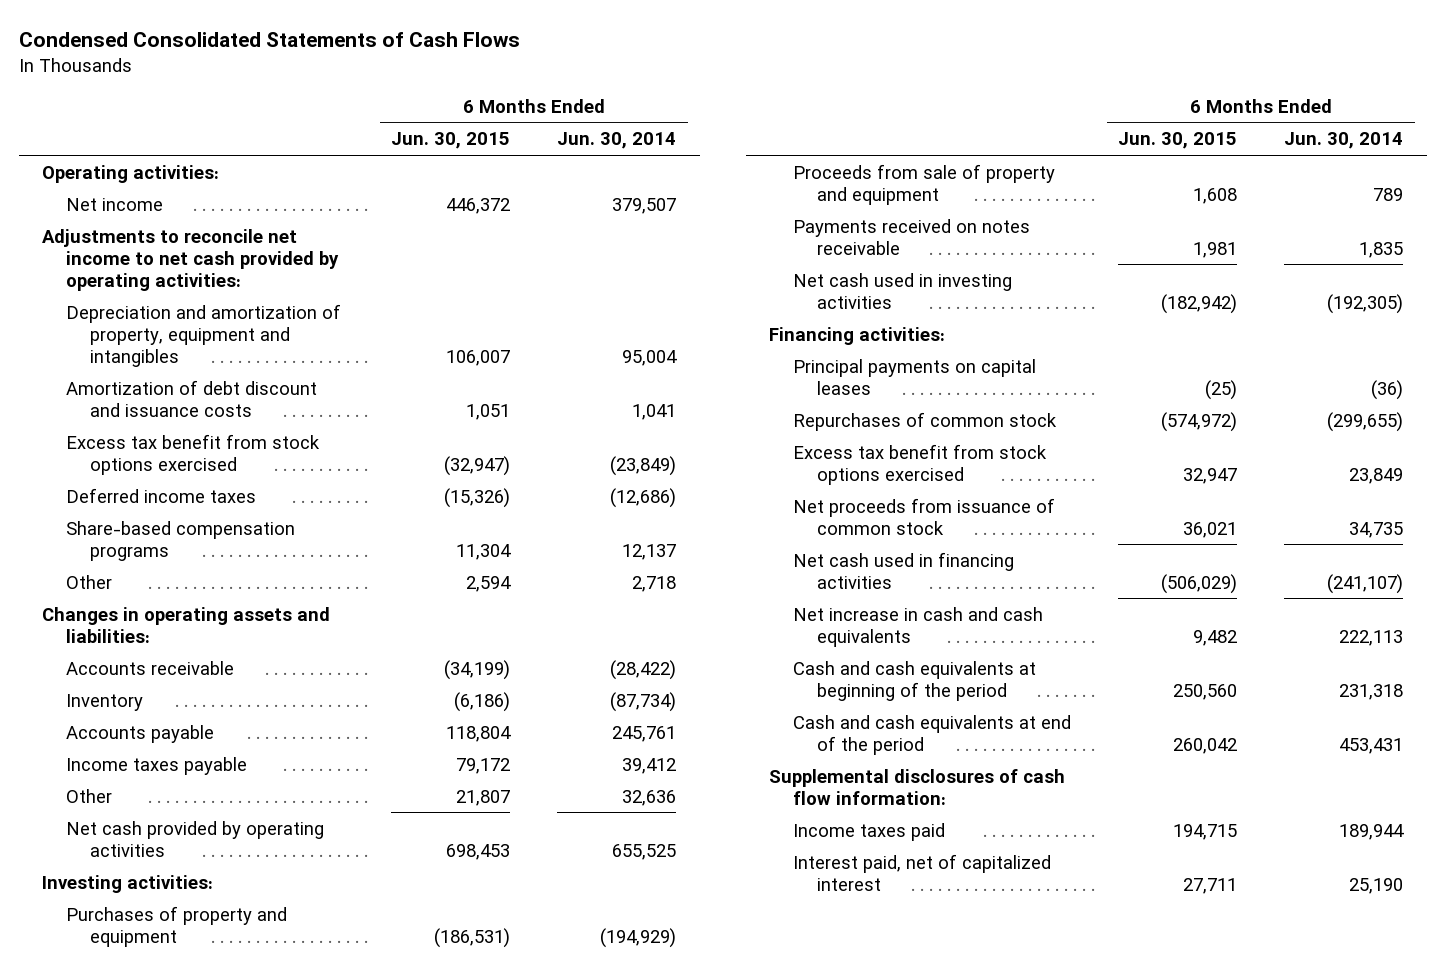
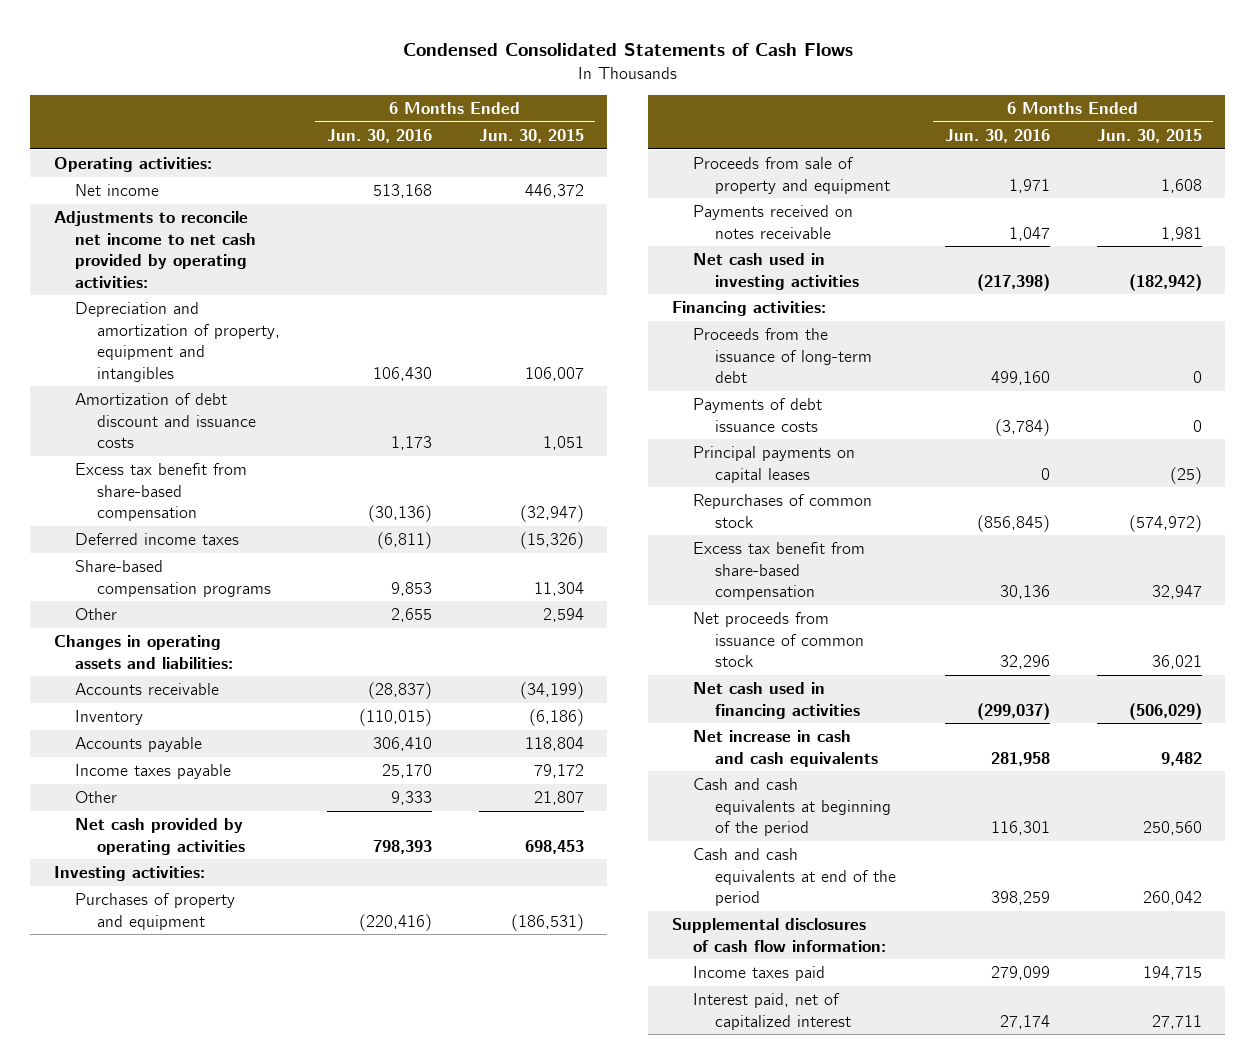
- | 6 Months Ended Jun. 30, 2015 | 6 Months Ended Jun. 30, 2014
+ | 6 Months Ended Jun. 30, 2016 | 6 Months Ended Jun. 30, 2015
- Excess tax benefit from stock options exercised | (32,947) | (23,849)
+ Excess tax benefit from share-based compensation | (30,136) | (32,947)
+ Proceeds from the issuance of long-term debt | 499,160 | 0
+ Payments of debt issuance costs | (3,784) | 0
- Excess tax benefit from stock options exercised | 32,947 | 23,849
+ Excess tax benefit from share-based compensation | 30,136 | 32,947

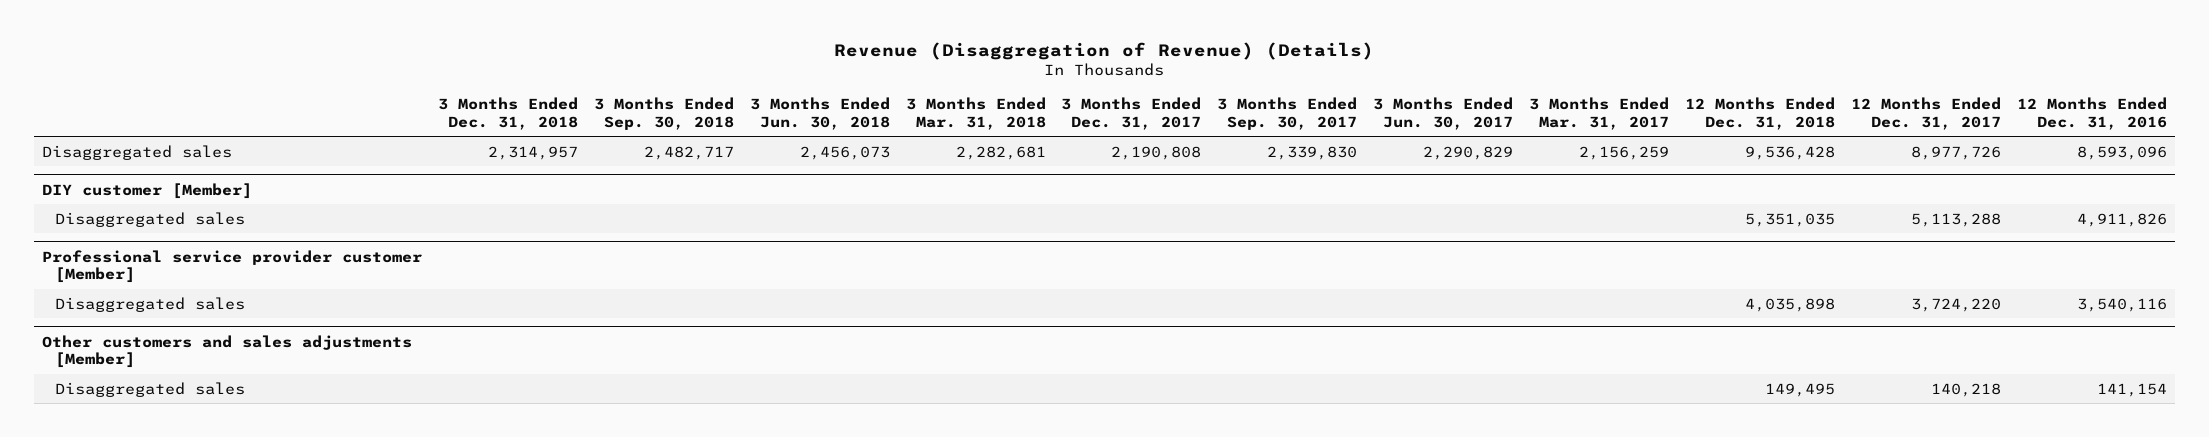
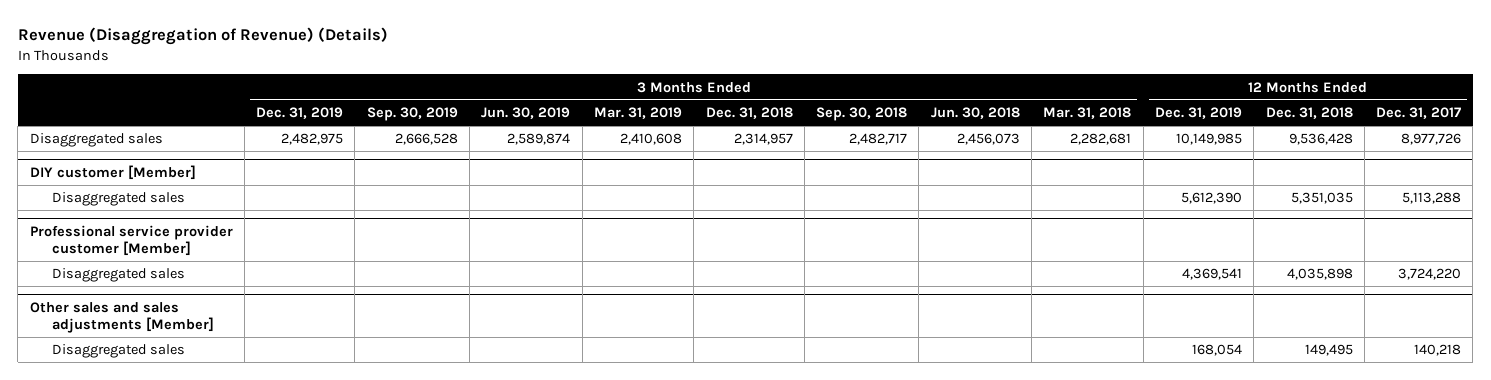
- | 3 Months Ended Dec. 31, 2018 | 3 Months Ended Sep. 30, 2018 | 3 Months Ended Jun. 30, 2018 | 3 Months Ended Mar. 31, 2018 | 3 Months Ended Dec. 31, 2017 | 3 Months Ended Sep. 30, 2017 | 3 Months Ended Jun. 30, 2017 | 3 Months Ended Mar. 31, 2017 | 12 Months Ended Dec. 31, 2018 | 12 Months Ended Dec. 31, 2017 | 12 Months Ended Dec. 31, 2016
+ | 3 Months Ended Dec. 31, 2019 | 3 Months Ended Sep. 30, 2019 | 3 Months Ended Jun. 30, 2019 | 3 Months Ended Mar. 31, 2019 | 3 Months Ended Dec. 31, 2018 | 3 Months Ended Sep. 30, 2018 | 3 Months Ended Jun. 30, 2018 | 3 Months Ended Mar. 31, 2018 | 12 Months Ended Dec. 31, 2019 | 12 Months Ended Dec. 31, 2018 | 12 Months Ended Dec. 31, 2017
- Other customers and sales adjustments [Member]
+ Other sales and sales adjustments [Member]

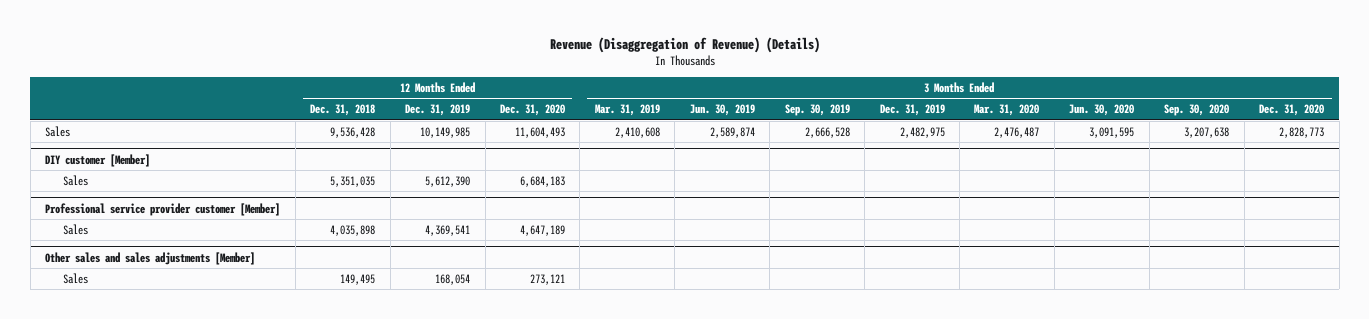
- | 3 Months Ended Dec. 31, 2019 | 3 Months Ended Sep. 30, 2019 | 3 Months Ended Jun. 30, 2019 | 3 Months Ended Mar. 31, 2019 | 3 Months Ended Dec. 31, 2018 | 3 Months Ended Sep. 30, 2018 | 3 Months Ended Jun. 30, 2018 | 3 Months Ended Mar. 31, 2018 | 12 Months Ended Dec. 31, 2019 | 12 Months Ended Dec. 31, 2018 | 12 Months Ended Dec. 31, 2017
+ | 12 Months Ended Dec. 31, 2018 | 12 Months Ended Dec. 31, 2019 | 12 Months Ended Dec. 31, 2020 | 3 Months Ended Mar. 31, 2019 | 3 Months Ended Jun. 30, 2019 | 3 Months Ended Sep. 30, 2019 | 3 Months Ended Dec. 31, 2019 | 3 Months Ended Mar. 31, 2020 | 3 Months Ended Jun. 30, 2020 | 3 Months Ended Sep. 30, 2020 | 3 Months Ended Dec. 31, 2020
- Disaggregated sales | 2,482,975 | 2,666,528 | 2,589,874 | 2,410,608 | 2,314,957 | 2,482,717 | 2,456,073 | 2,282,681 | 10,149,985 | 9,536,428 | 8,977,726
+ Sales | 9,536,428 | 10,149,985 | 11,604,493 | 2,410,608 | 2,589,874 | 2,666,528 | 2,482,975 | 2,476,487 | 3,091,595 | 3,207,638 | 2,828,773
@ DIY customer [Member]
- Disaggregated sales | | | | | | | | | 5,612,390 | 5,351,035 | 5,113,288
+ Sales | 5,351,035 | 5,612,390 | 6,684,183 | | | | | | | |
@ Professional service provider customer [Member]
- Disaggregated sales | | | | | | | | | 4,369,541 | 4,035,898 | 3,724,220
+ Sales | 4,035,898 | 4,369,541 | 4,647,189 | | | | | | | |
@ Other sales and sales adjustments [Member]
- Disaggregated sales | | | | | | | | | 168,054 | 149,495 | 140,218
+ Sales | 149,495 | 168,054 | 273,121 | | | | | | | |

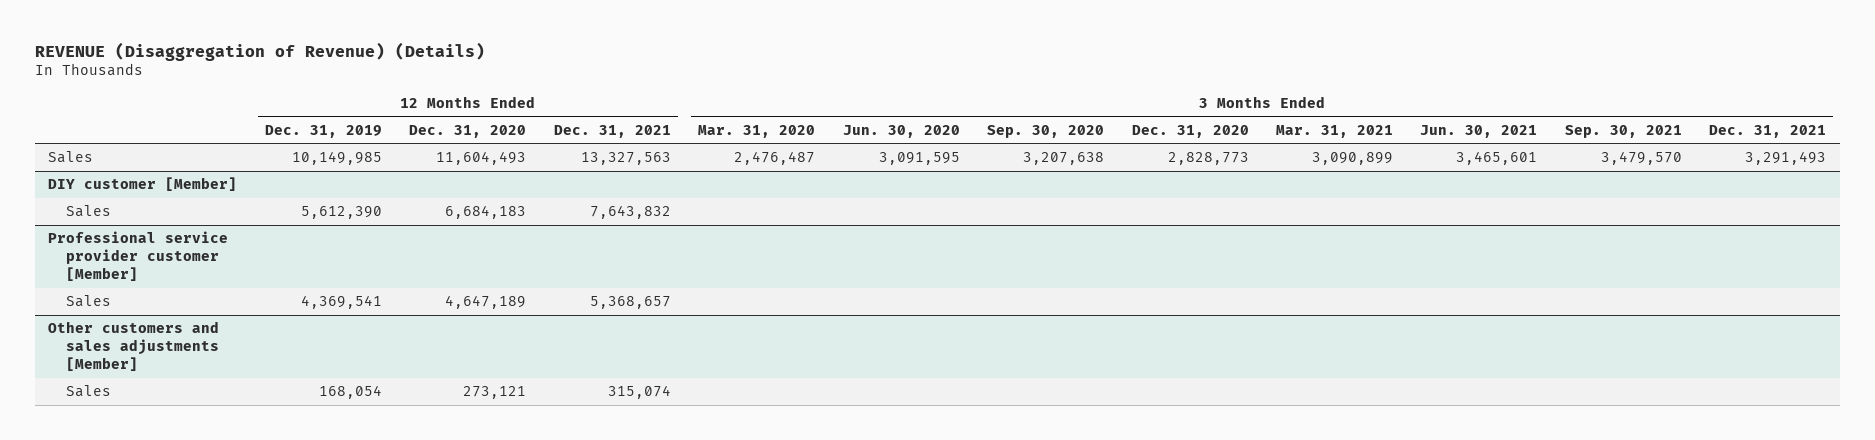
- Revenue (Disaggregation of Revenue) (Details)
+ REVENUE (Disaggregation of Revenue) (Details)
- | 12 Months Ended Dec. 31, 2018 | 12 Months Ended Dec. 31, 2019 | 12 Months Ended Dec. 31, 2020 | 3 Months Ended Mar. 31, 2019 | 3 Months Ended Jun. 30, 2019 | 3 Months Ended Sep. 30, 2019 | 3 Months Ended Dec. 31, 2019 | 3 Months Ended Mar. 31, 2020 | 3 Months Ended Jun. 30, 2020 | 3 Months Ended Sep. 30, 2020 | 3 Months Ended Dec. 31, 2020
+ | 12 Months Ended Dec. 31, 2019 | 12 Months Ended Dec. 31, 2020 | 12 Months Ended Dec. 31, 2021 | 3 Months Ended Mar. 31, 2020 | 3 Months Ended Jun. 30, 2020 | 3 Months Ended Sep. 30, 2020 | 3 Months Ended Dec. 31, 2020 | 3 Months Ended Mar. 31, 2021 | 3 Months Ended Jun. 30, 2021 | 3 Months Ended Sep. 30, 2021 | 3 Months Ended Dec. 31, 2021
- Other sales and sales adjustments [Member]
+ Other customers and sales adjustments [Member]

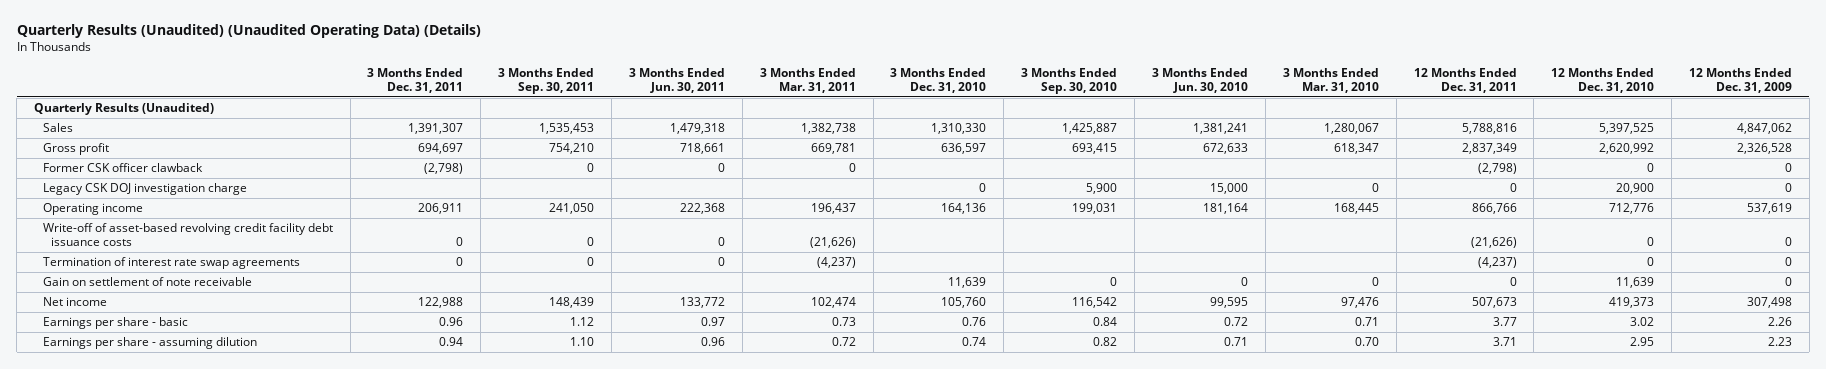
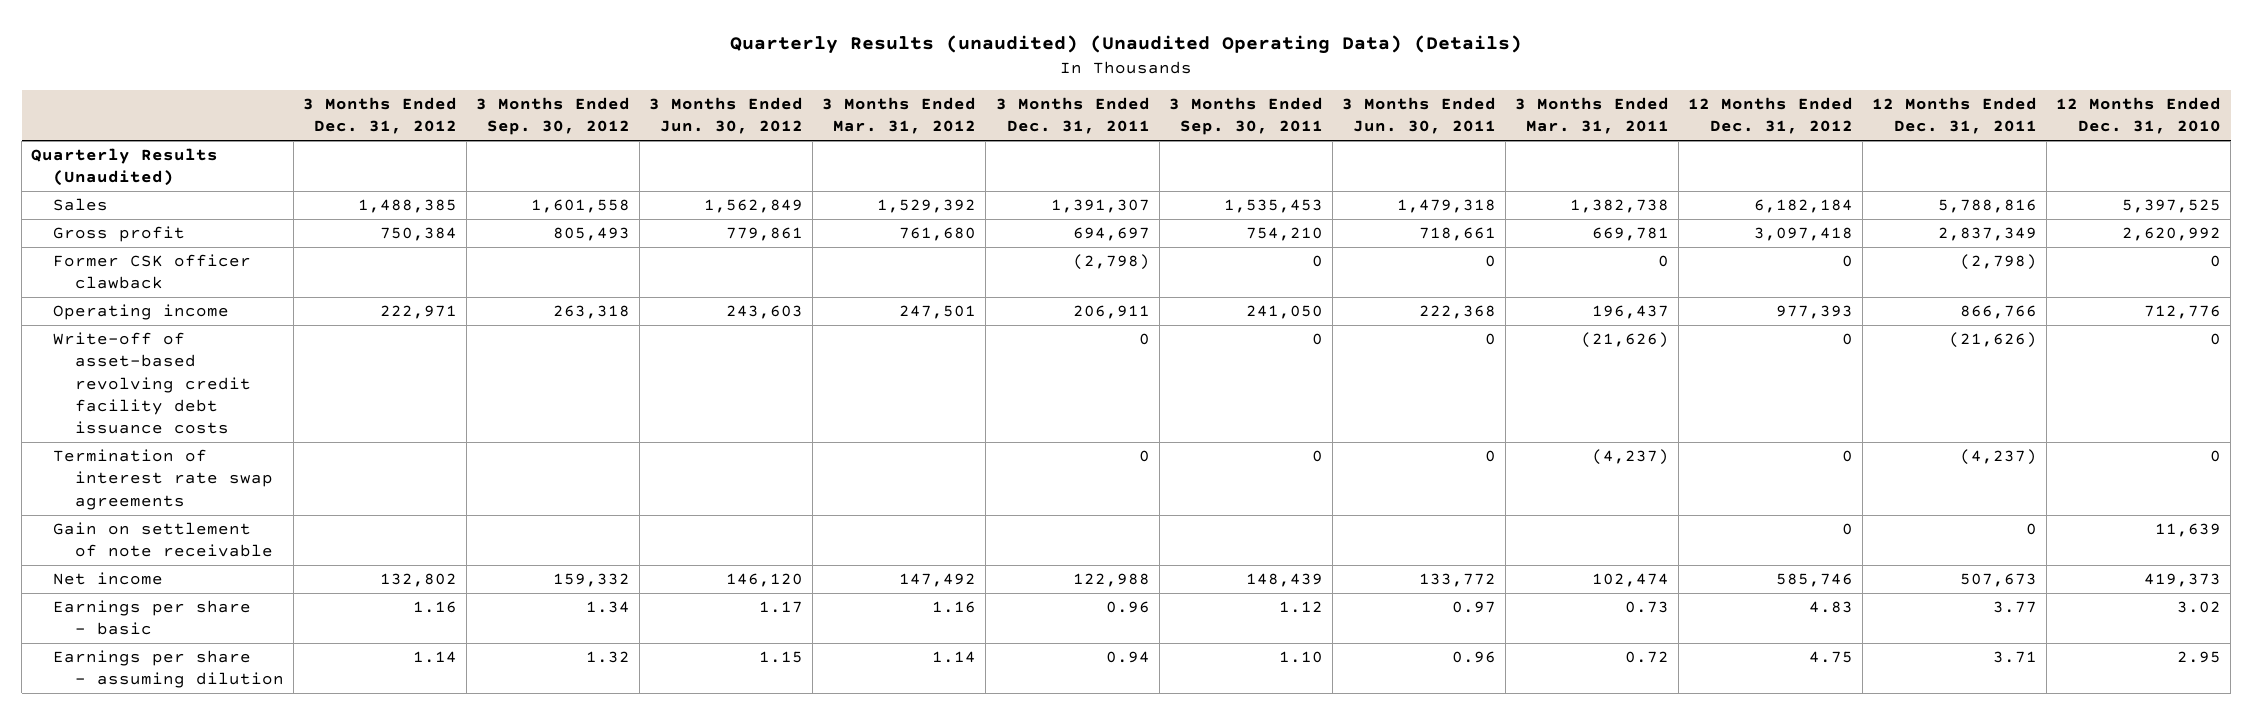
- Quarterly Results (Unaudited) (Unaudited Operating Data) (Details)
+ Quarterly Results (unaudited) (Unaudited Operating Data) (Details)
- | 3 Months Ended Dec. 31, 2011 | 3 Months Ended Sep. 30, 2011 | 3 Months Ended Jun. 30, 2011 | 3 Months Ended Mar. 31, 2011 | 3 Months Ended Dec. 31, 2010 | 3 Months Ended Sep. 30, 2010 | 3 Months Ended Jun. 30, 2010 | 3 Months Ended Mar. 31, 2010 | 12 Months Ended Dec. 31, 2011 | 12 Months Ended Dec. 31, 2010 | 12 Months Ended Dec. 31, 2009
+ | 3 Months Ended Dec. 31, 2012 | 3 Months Ended Sep. 30, 2012 | 3 Months Ended Jun. 30, 2012 | 3 Months Ended Mar. 31, 2012 | 3 Months Ended Dec. 31, 2011 | 3 Months Ended Sep. 30, 2011 | 3 Months Ended Jun. 30, 2011 | 3 Months Ended Mar. 31, 2011 | 12 Months Ended Dec. 31, 2012 | 12 Months Ended Dec. 31, 2011 | 12 Months Ended Dec. 31, 2010
- Legacy CSK DOJ investigation charge | | | | | 0 | 5,900 | 15,000 | 0 | 0 | 20,900 | 0

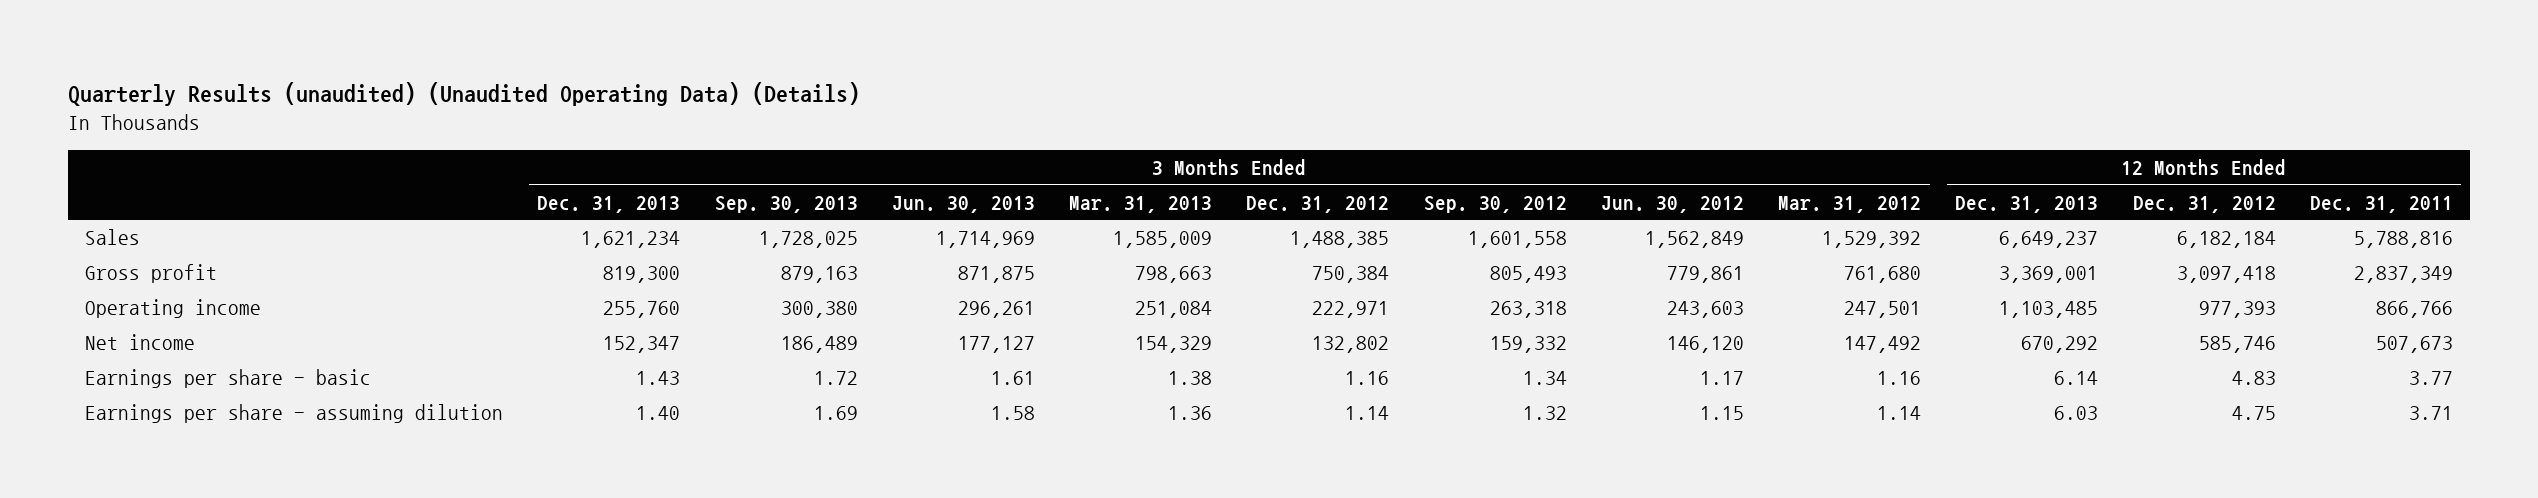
- | 3 Months Ended Dec. 31, 2012 | 3 Months Ended Sep. 30, 2012 | 3 Months Ended Jun. 30, 2012 | 3 Months Ended Mar. 31, 2012 | 3 Months Ended Dec. 31, 2011 | 3 Months Ended Sep. 30, 2011 | 3 Months Ended Jun. 30, 2011 | 3 Months Ended Mar. 31, 2011 | 12 Months Ended Dec. 31, 2012 | 12 Months Ended Dec. 31, 2011 | 12 Months Ended Dec. 31, 2010
+ | 3 Months Ended Dec. 31, 2013 | 3 Months Ended Sep. 30, 2013 | 3 Months Ended Jun. 30, 2013 | 3 Months Ended Mar. 31, 2013 | 3 Months Ended Dec. 31, 2012 | 3 Months Ended Sep. 30, 2012 | 3 Months Ended Jun. 30, 2012 | 3 Months Ended Mar. 31, 2012 | 12 Months Ended Dec. 31, 2013 | 12 Months Ended Dec. 31, 2012 | 12 Months Ended Dec. 31, 2011
- Quarterly Results (Unaudited)
- Former CSK officer clawback | | | | | (2,798) | 0 | 0 | 0 | 0 | (2,798) | 0
- Write-off of asset-based revolving credit facility debt issuance costs | | | | | 0 | 0 | 0 | (21,626) | 0 | (21,626) | 0
- Termination of interest rate swap agreements | | | | | 0 | 0 | 0 | (4,237) | 0 | (4,237) | 0
- Gain on settlement of note receivable | | | | | | | | | 0 | 0 | 11,639

